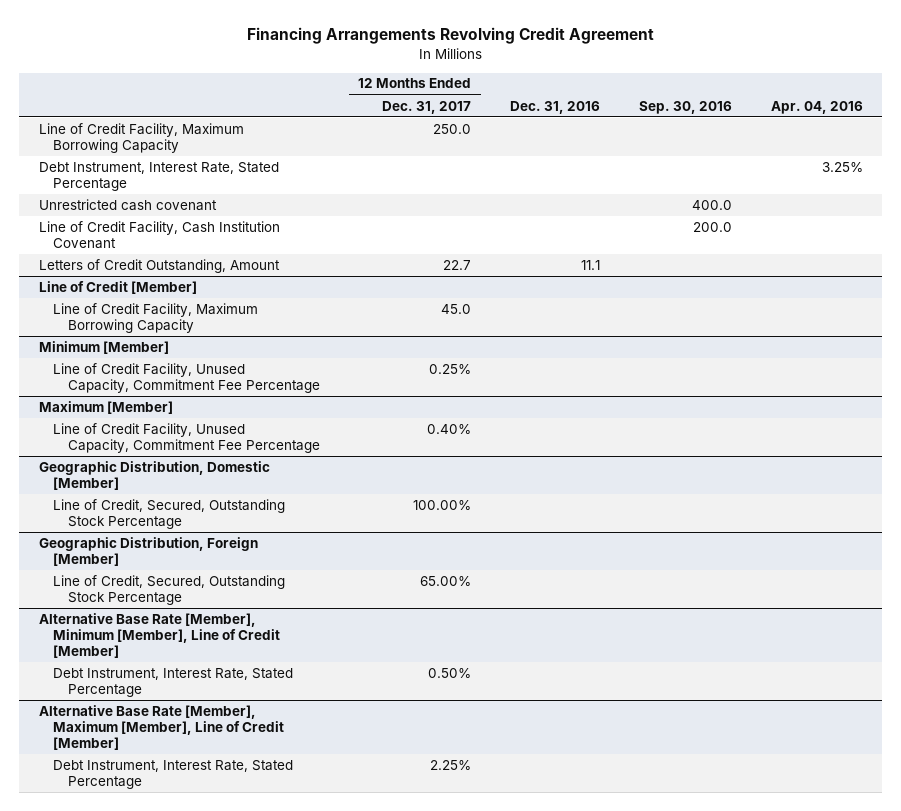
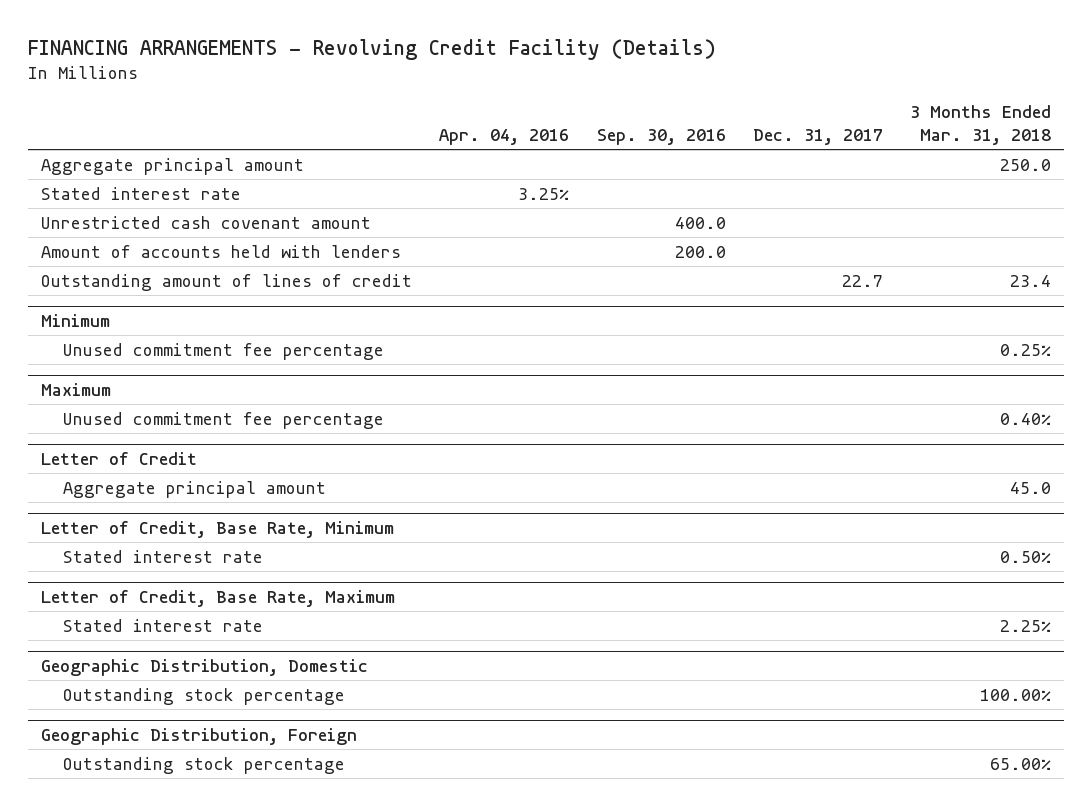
- Financing Arrangements Revolving Credit Agreement
+ FINANCING ARRANGEMENTS - Revolving Credit Facility (Details)
- | 12 Months Ended Dec. 31, 2017 | Dec. 31, 2016 | Sep. 30, 2016 | Apr. 04, 2016
+ | Apr. 04, 2016 | Sep. 30, 2016 | Dec. 31, 2017 | 3 Months Ended Mar. 31, 2018
- Line of Credit Facility, Maximum Borrowing Capacity | 250.0 | | |
- Debt Instrument, Interest Rate, Stated Percentage | | | | 3.25%
- Unrestricted cash covenant | | | 400.0 |
- Line of Credit Facility, Cash Institution Covenant | | | 200.0 |
- Letters of Credit Outstanding, Amount | 22.7 | 11.1 | |
- Line of Credit [Member]
- Line of Credit Facility, Maximum Borrowing Capacity | 45.0 | | |
- Minimum [Member]
- Line of Credit Facility, Unused Capacity, Commitment Fee Percentage | 0.25% | | |
- Maximum [Member]
- Line of Credit Facility, Unused Capacity, Commitment Fee Percentage | 0.40% | | |
- Geographic Distribution, Domestic [Member]
- Line of Credit, Secured, Outstanding Stock Percentage | 100.00% | | |
- Geographic Distribution, Foreign [Member]
- Line of Credit, Secured, Outstanding Stock Percentage | 65.00% | | |
- Alternative Base Rate [Member], Minimum [Member], Line of Credit [Member]
- Debt Instrument, Interest Rate, Stated Percentage | 0.50% | | |
- Alternative Base Rate [Member], Maximum [Member], Line of Credit [Member]
- Debt Instrument, Interest Rate, Stated Percentage | 2.25% | | |
+ Aggregate principal amount | | | | 250.0
+ Stated interest rate | 3.25% | | |
+ Unrestricted cash covenant amount | | 400.0 | |
+ Amount of accounts held with lenders | | 200.0 | |
+ Outstanding amount of lines of credit | | | 22.7 | 23.4
+ Minimum
+ Unused commitment fee percentage | | | | 0.25%
+ Maximum
+ Unused commitment fee percentage | | | | 0.40%
+ Letter of Credit
+ Aggregate principal amount | | | | 45.0
+ Letter of Credit, Base Rate, Minimum
+ Stated interest rate | | | | 0.50%
+ Letter of Credit, Base Rate, Maximum
+ Stated interest rate | | | | 2.25%
+ Geographic Distribution, Domestic
+ Outstanding stock percentage | | | | 100.00%
+ Geographic Distribution, Foreign
+ Outstanding stock percentage | | | | 65.00%

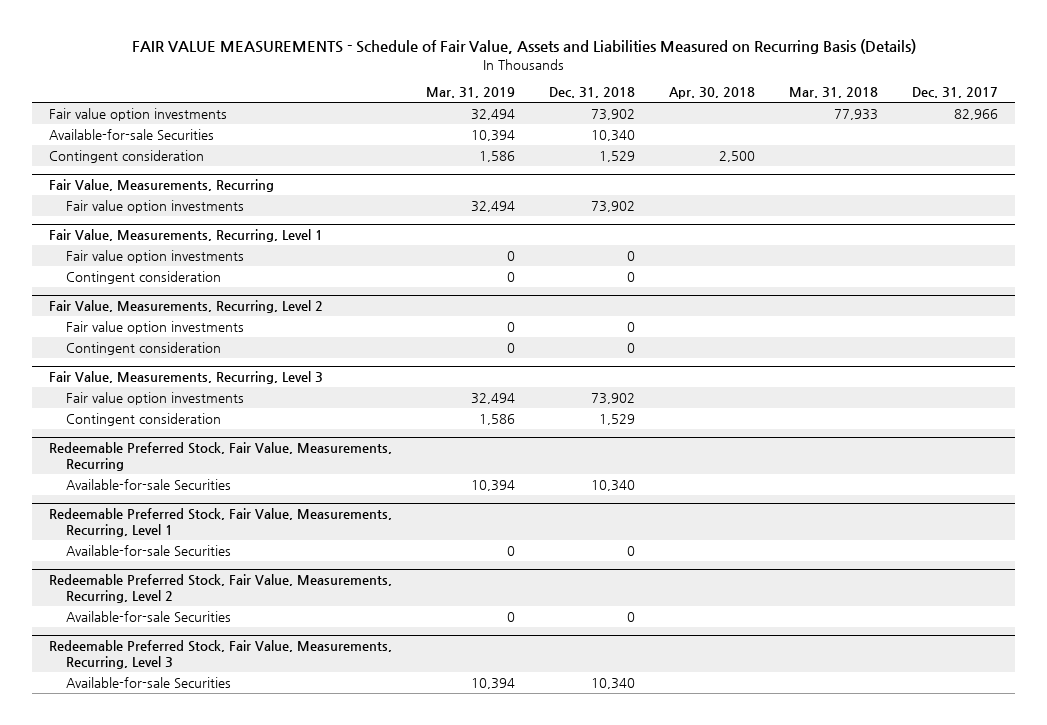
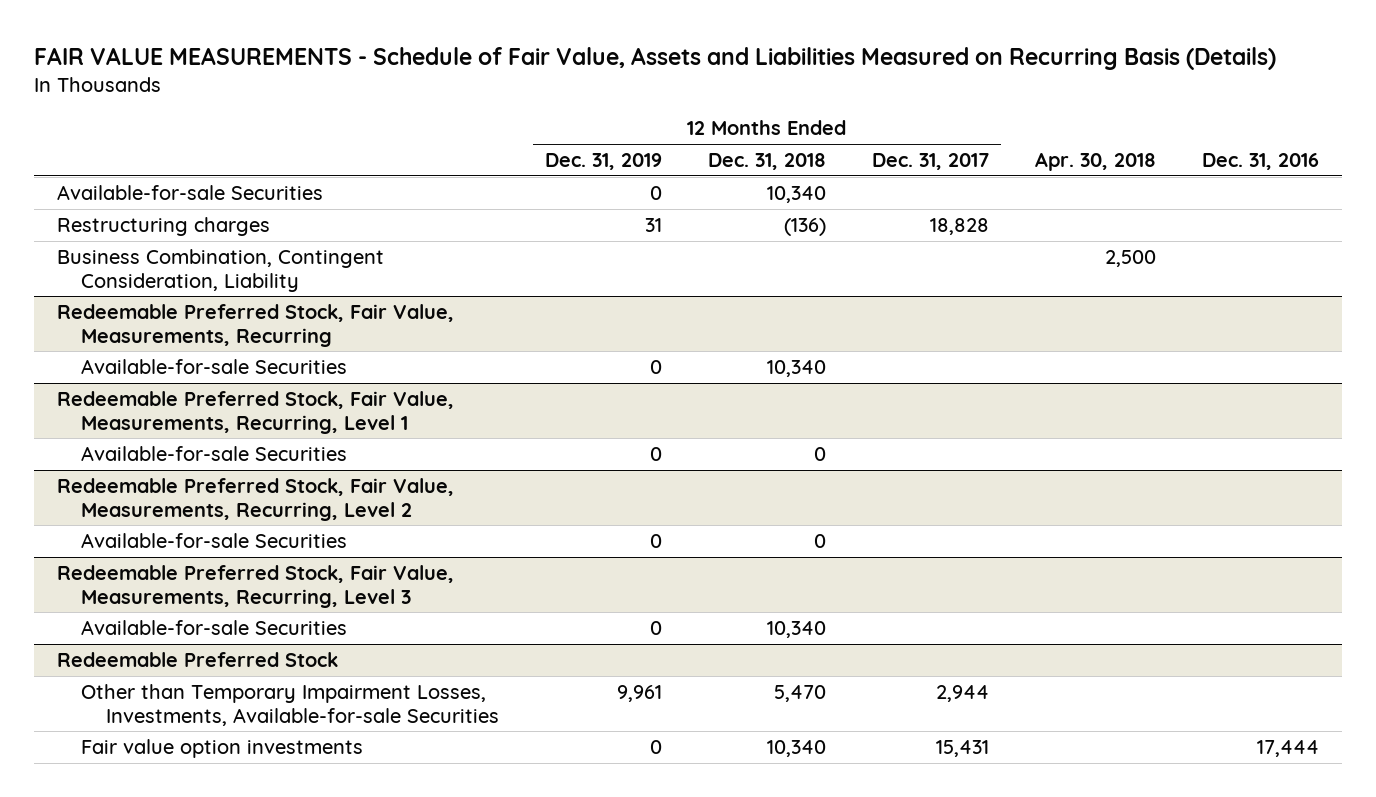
- | Mar. 31, 2019 | Dec. 31, 2018 | Apr. 30, 2018 | Mar. 31, 2018 | Dec. 31, 2017
+ | 12 Months Ended Dec. 31, 2019 | 12 Months Ended Dec. 31, 2018 | 12 Months Ended Dec. 31, 2017 | Apr. 30, 2018 | Dec. 31, 2016
- Fair value option investments | 32,494 | 73,902 | | 77,933 | 82,966
- Contingent consideration | 1,586 | 1,529 | 2,500 | |
- Fair Value, Measurements, Recurring
- Fair value option investments | 32,494 | 73,902 | | |
- Fair Value, Measurements, Recurring, Level 1
- Fair value option investments | 0 | 0 | | |
- Contingent consideration | 0 | 0 | | |
- Fair Value, Measurements, Recurring, Level 2
- Fair value option investments | 0 | 0 | | |
- Contingent consideration | 0 | 0 | | |
- Fair Value, Measurements, Recurring, Level 3
- Fair value option investments | 32,494 | 73,902 | | |
- Contingent consideration | 1,586 | 1,529 | | |
+ Restructuring charges | 31 | (136) | 18,828 | |
+ Business Combination, Contingent Consideration, Liability | | | | 2,500 |
+ Redeemable Preferred Stock
+ Other than Temporary Impairment Losses, Investments, Available-for-sale Securities | 9,961 | 5,470 | 2,944 | |
+ Fair value option investments | 0 | 10,340 | 15,431 | | 17,444

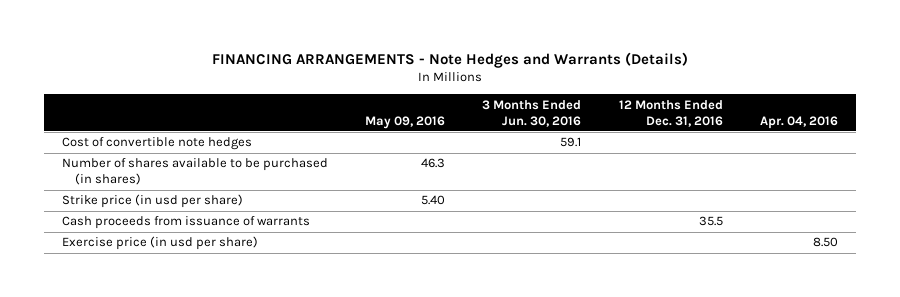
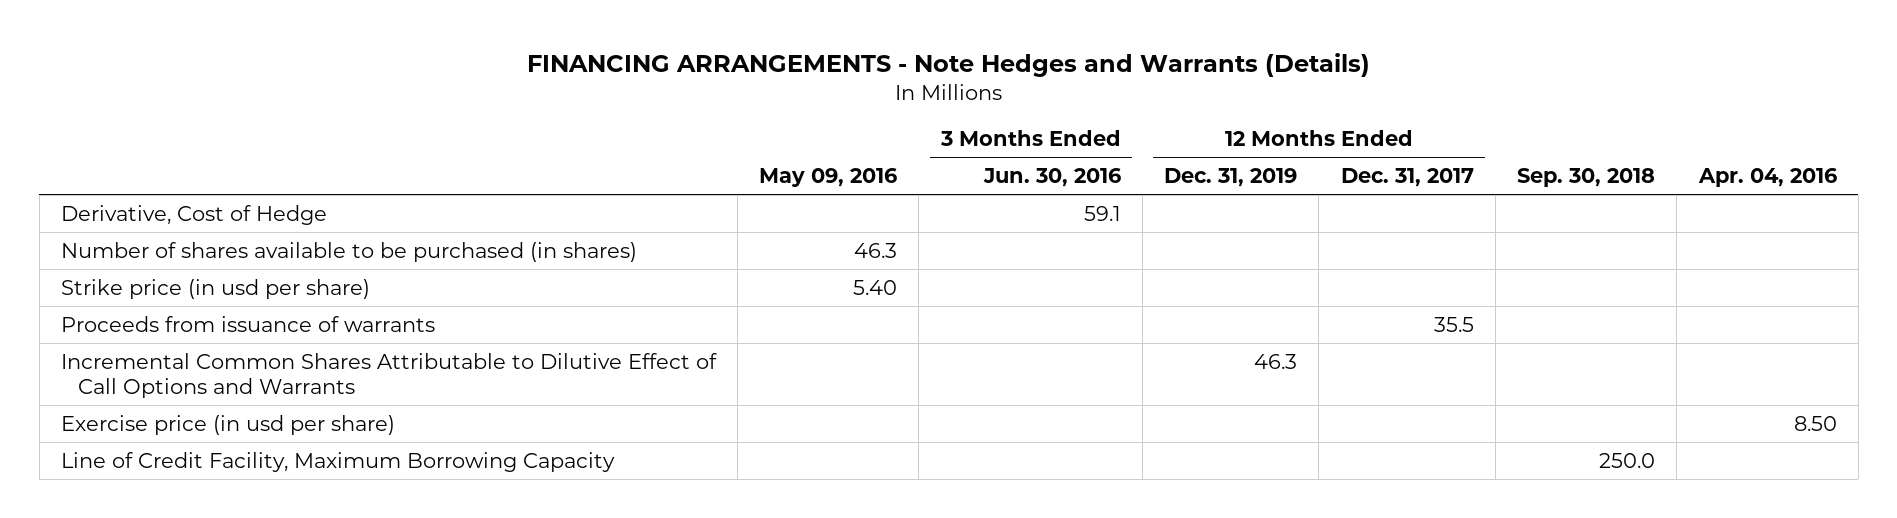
- | May 09, 2016 | 3 Months Ended Jun. 30, 2016 | 12 Months Ended Dec. 31, 2016 | Apr. 04, 2016
+ | May 09, 2016 | 3 Months Ended Jun. 30, 2016 | 12 Months Ended Dec. 31, 2019 | 12 Months Ended Dec. 31, 2017 | Sep. 30, 2018 | Apr. 04, 2016
- Cost of convertible note hedges | | 59.1 | |
+ Derivative, Cost of Hedge | | 59.1 | | | |
- Cash proceeds from issuance of warrants | | | 35.5 |
+ Proceeds from issuance of warrants | | | | 35.5 | |
+ Incremental Common Shares Attributable to Dilutive Effect of Call Options and Warrants | | | 46.3 | | |
+ Line of Credit Facility, Maximum Borrowing Capacity | | | | | 250.0 |

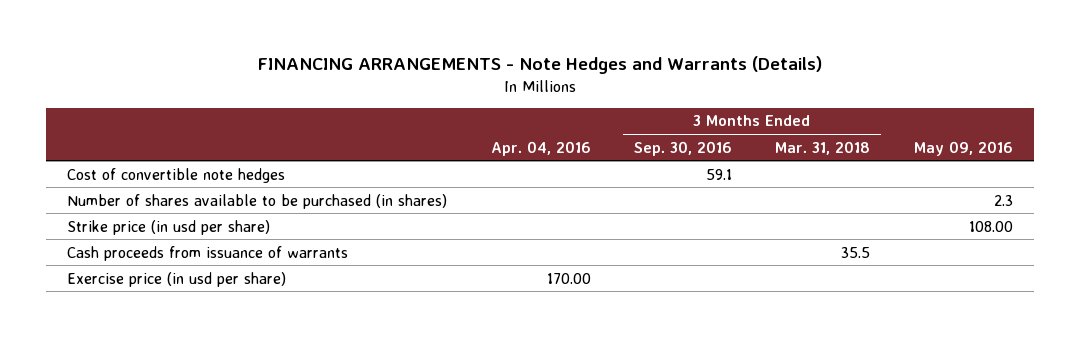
- | May 09, 2016 | 3 Months Ended Jun. 30, 2016 | 12 Months Ended Dec. 31, 2019 | 12 Months Ended Dec. 31, 2017 | Sep. 30, 2018 | Apr. 04, 2016
+ | Apr. 04, 2016 | 3 Months Ended Sep. 30, 2016 | 3 Months Ended Mar. 31, 2018 | May 09, 2016
- Derivative, Cost of Hedge | | 59.1 | | | |
- Number of shares available to be purchased (in shares) | 46.3 | | | | |
- Strike price (in usd per share) | 5.40 | | | | |
- Proceeds from issuance of warrants | | | | 35.5 | |
- Incremental Common Shares Attributable to Dilutive Effect of Call Options and Warrants | | | 46.3 | | |
- Exercise price (in usd per share) | | | | | | 8.50
- Line of Credit Facility, Maximum Borrowing Capacity | | | | | 250.0 |
+ Cost of convertible note hedges | | 59.1 | |
+ Number of shares available to be purchased (in shares) | | | | 2.3
+ Strike price (in usd per share) | | | | 108.00
+ Cash proceeds from issuance of warrants | | | 35.5 |
+ Exercise price (in usd per share) | 170.00 | | |

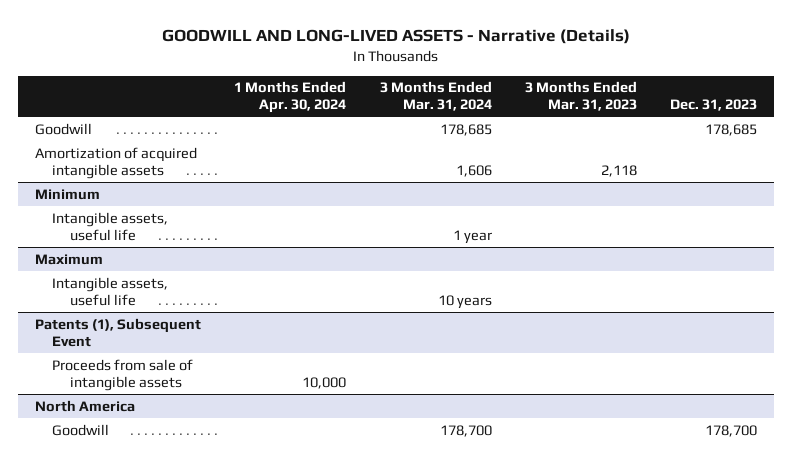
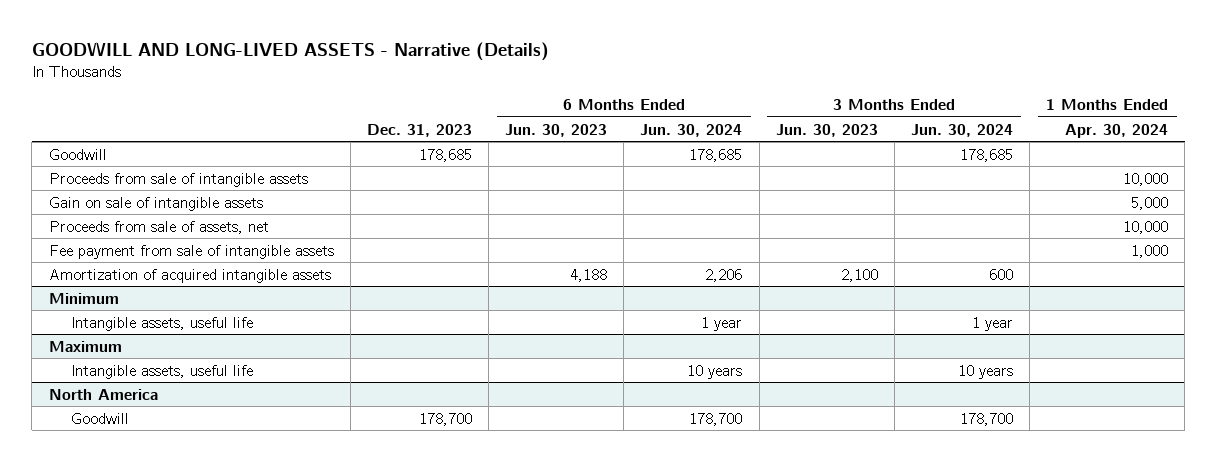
- | 1 Months Ended Apr. 30, 2024 | 3 Months Ended Mar. 31, 2024 | 3 Months Ended Mar. 31, 2023 | Dec. 31, 2023
+ | Dec. 31, 2023 | 6 Months Ended Jun. 30, 2023 | 6 Months Ended Jun. 30, 2024 | 3 Months Ended Jun. 30, 2023 | 3 Months Ended Jun. 30, 2024 | 1 Months Ended Apr. 30, 2024
+ Proceeds from sale of intangible assets | | | | | | 10,000
+ Gain on sale of intangible assets | | | | | | 5,000
+ Proceeds from sale of assets, net | | | | | | 10,000
+ Fee payment from sale of intangible assets | | | | | | 1,000
- Patents (1), Subsequent Event
- Proceeds from sale of intangible assets | 10,000 | | |

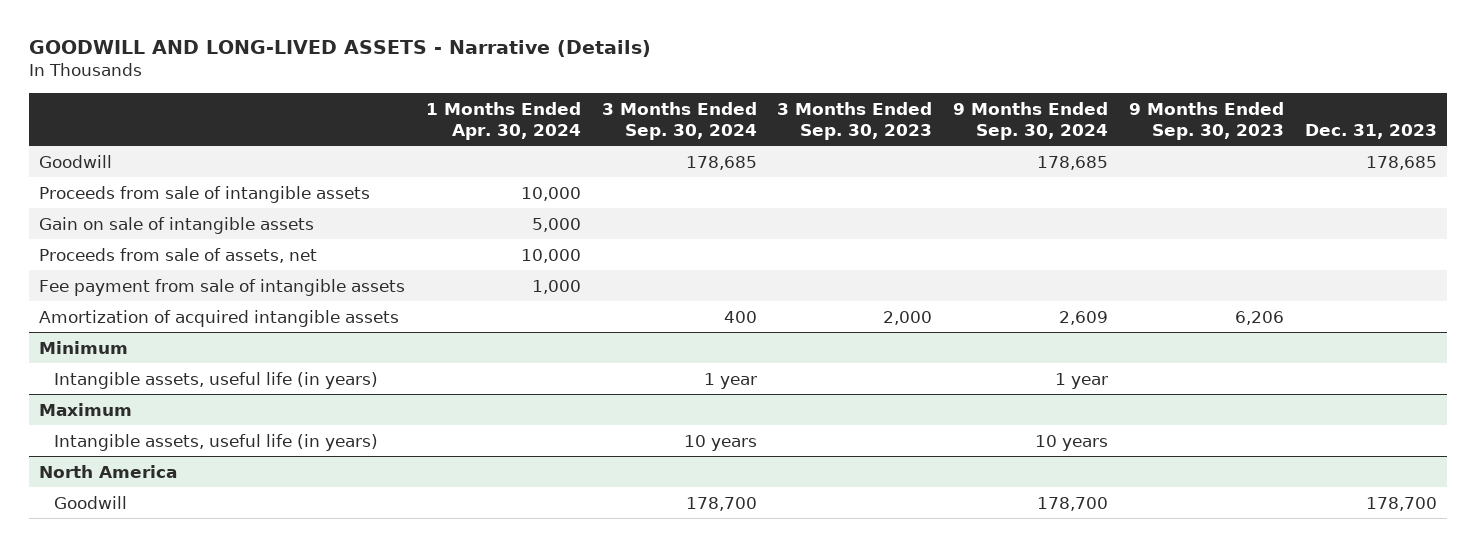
- | Dec. 31, 2023 | 6 Months Ended Jun. 30, 2023 | 6 Months Ended Jun. 30, 2024 | 3 Months Ended Jun. 30, 2023 | 3 Months Ended Jun. 30, 2024 | 1 Months Ended Apr. 30, 2024
+ | 1 Months Ended Apr. 30, 2024 | 3 Months Ended Sep. 30, 2024 | 3 Months Ended Sep. 30, 2023 | 9 Months Ended Sep. 30, 2024 | 9 Months Ended Sep. 30, 2023 | Dec. 31, 2023
@ Minimum
- Intangible assets, useful life | | | 1 year | | 1 year |
+ Intangible assets, useful life (in years) | | 1 year | | 1 year | |
@ Maximum
- Intangible assets, useful life | | | 10 years | | 10 years |
+ Intangible assets, useful life (in years) | | 10 years | | 10 years | |

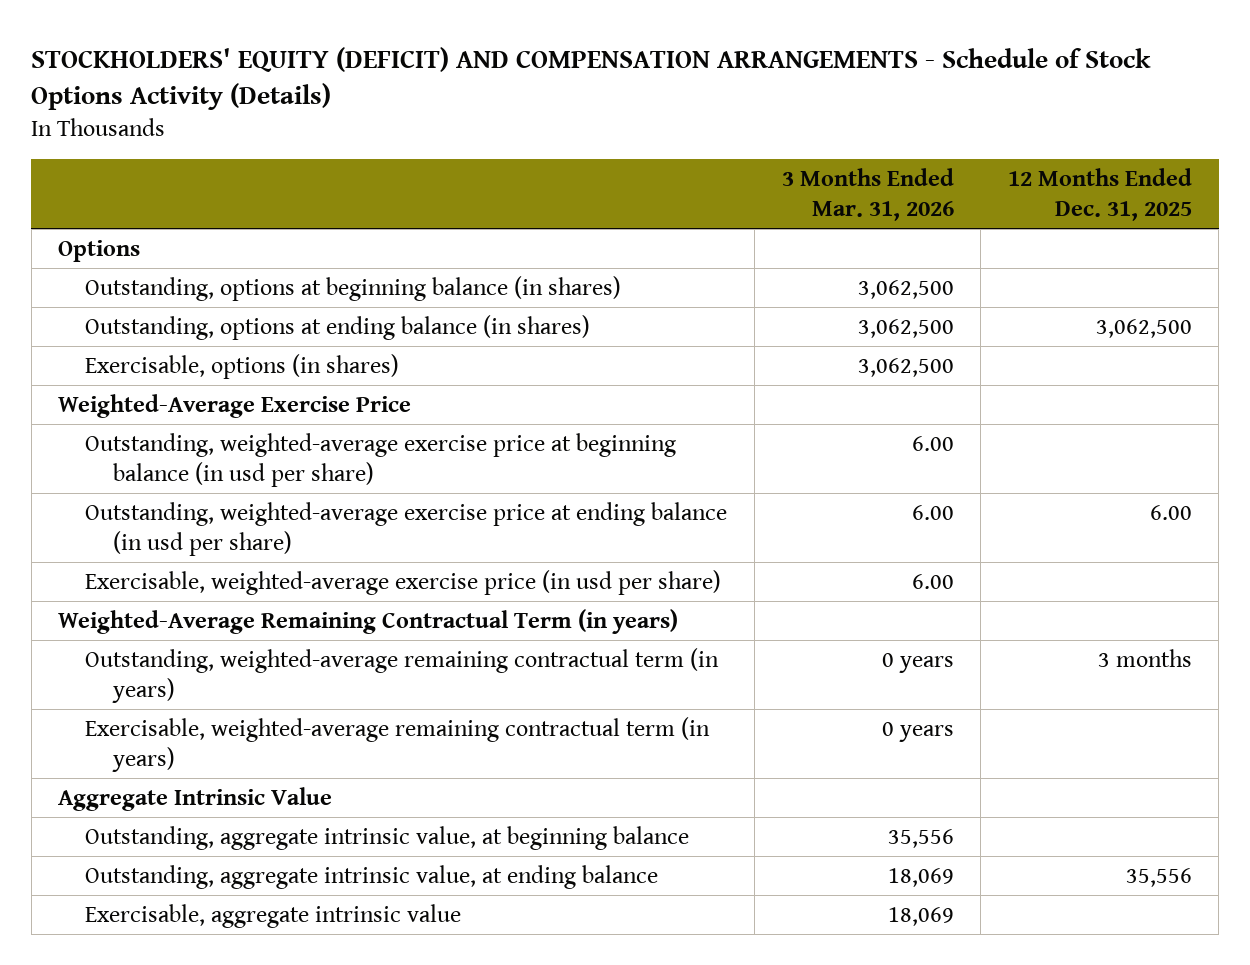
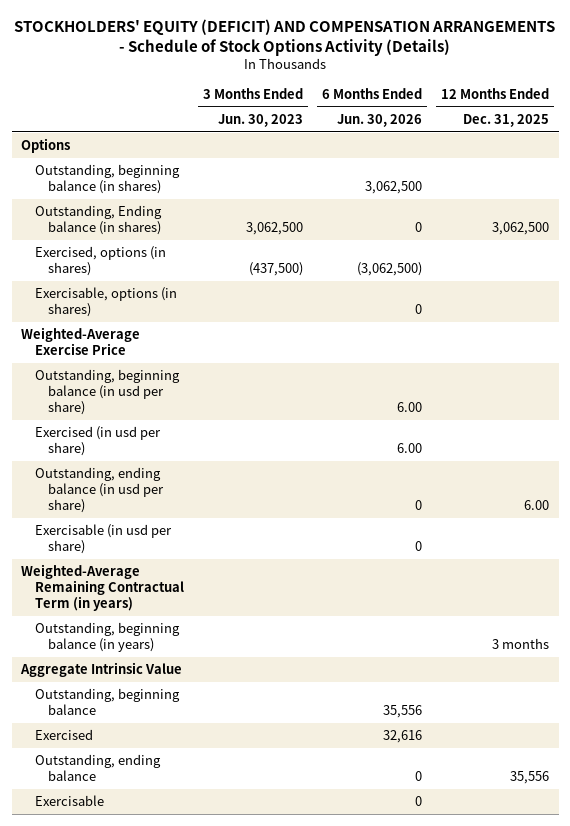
- | 3 Months Ended Mar. 31, 2026 | 12 Months Ended Dec. 31, 2025
+ | 3 Months Ended Jun. 30, 2023 | 6 Months Ended Jun. 30, 2026 | 12 Months Ended Dec. 31, 2025
- Outstanding, options at beginning balance (in shares) | 3,062,500 |
- Outstanding, options at ending balance (in shares) | 3,062,500 | 3,062,500
+ Outstanding, beginning balance (in shares) | | 3,062,500 |
+ Outstanding, Ending balance (in shares) | 3,062,500 | 0 | 3,062,500
+ Exercised, options (in shares) | (437,500) | (3,062,500) |
- Outstanding, weighted-average exercise price at beginning balance (in usd per share) | 6.00 |
- Outstanding, weighted-average exercise price at ending balance (in usd per share) | 6.00 | 6.00
- Exercisable, weighted-average exercise price (in usd per share) | 6.00 |
+ Outstanding, beginning balance (in usd per share) | | 6.00 |
+ Exercised (in usd per share) | | 6.00 |
+ Outstanding, ending balance (in usd per share) | | 0 | 6.00
+ Exercisable (in usd per share) | | 0 |
- Outstanding, weighted-average remaining contractual term (in years) | 0 years | 3 months
- Exercisable, weighted-average remaining contractual term (in years) | 0 years |
+ Outstanding, beginning balance (in years) | | | 3 months
- Outstanding, aggregate intrinsic value, at beginning balance | 35,556 |
- Outstanding, aggregate intrinsic value, at ending balance | 18,069 | 35,556
- Exercisable, aggregate intrinsic value | 18,069 |
+ Outstanding, beginning balance | | 35,556 |
+ Exercised | | 32,616 |
+ Outstanding, ending balance | | 0 | 35,556
+ Exercisable | | 0 |

